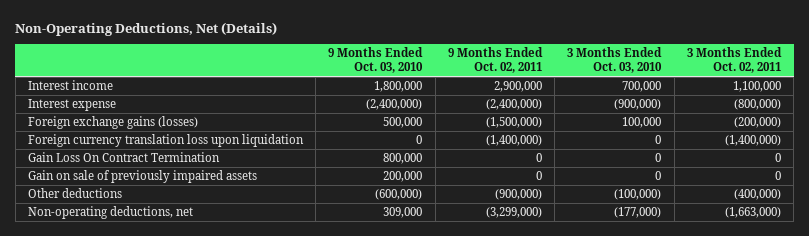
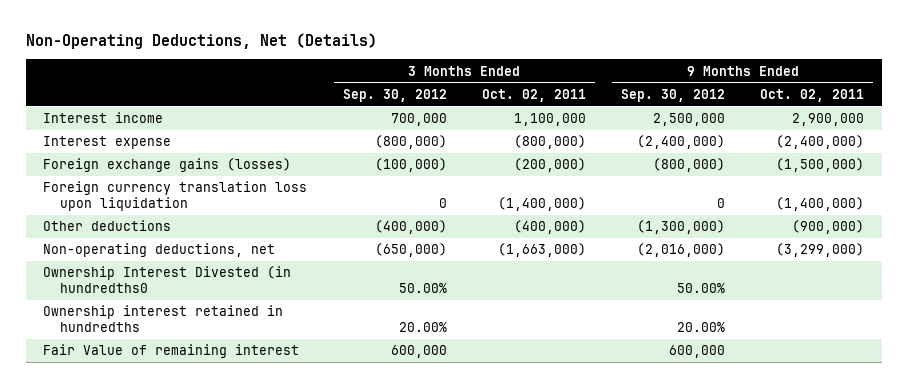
- | 9 Months Ended Oct. 03, 2010 | 9 Months Ended Oct. 02, 2011 | 3 Months Ended Oct. 03, 2010 | 3 Months Ended Oct. 02, 2011
+ | 3 Months Ended Sep. 30, 2012 | 3 Months Ended Oct. 02, 2011 | 9 Months Ended Sep. 30, 2012 | 9 Months Ended Oct. 02, 2011
- Gain Loss On Contract Termination | 800,000 | 0 | 0 | 0
- Gain on sale of previously impaired assets | 200,000 | 0 | 0 | 0
+ Ownership Interest Divested (in hundredths0 | 50.00% | | 50.00% |
+ Ownership interest retained in hundredths | 20.00% | | 20.00% |
+ Fair Value of remaining interest | 600,000 | | 600,000 |

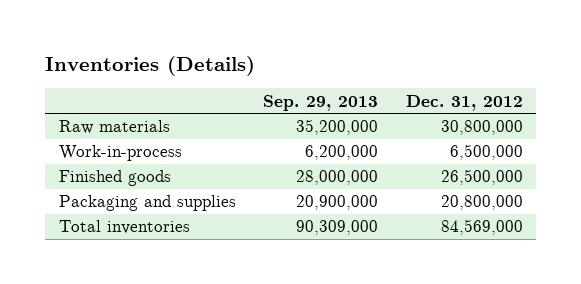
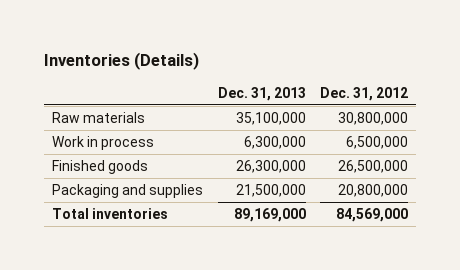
- | Sep. 29, 2013 | Dec. 31, 2012
+ | Dec. 31, 2013 | Dec. 31, 2012
- Work-in-process | 6,200,000 | 6,500,000
+ Work in process | 6,300,000 | 6,500,000

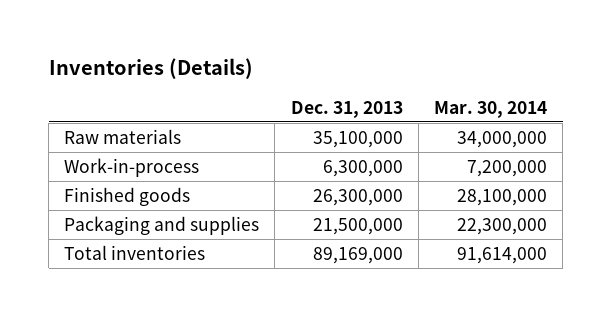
- | Dec. 31, 2013 | Dec. 31, 2012
+ | Dec. 31, 2013 | Mar. 30, 2014
- Work in process | 6,300,000 | 6,500,000
+ Work-in-process | 6,300,000 | 7,200,000

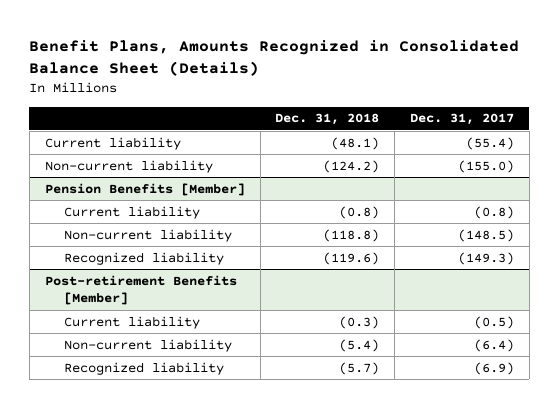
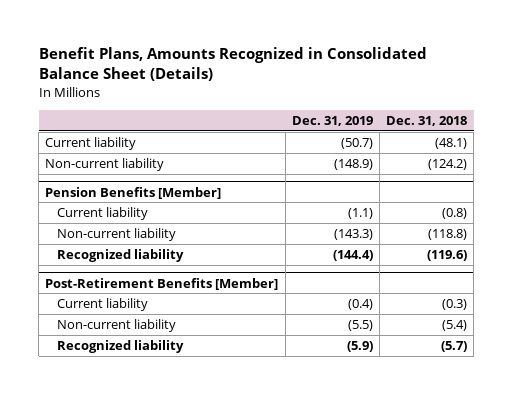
- | Dec. 31, 2018 | Dec. 31, 2017
+ | Dec. 31, 2019 | Dec. 31, 2018
- Post-retirement Benefits [Member]
+ Post-Retirement Benefits [Member]

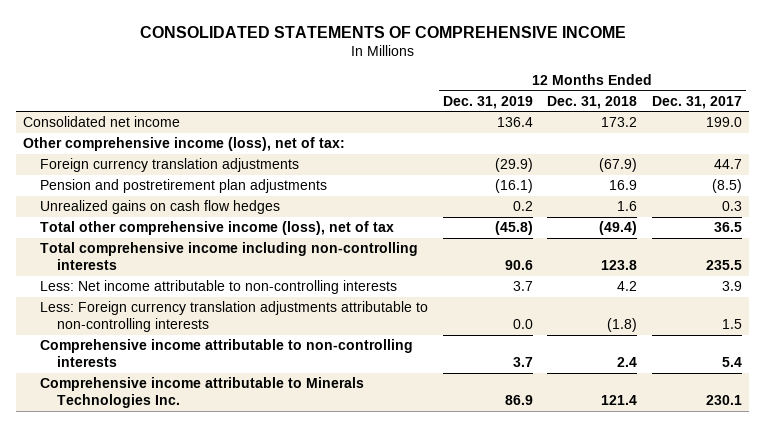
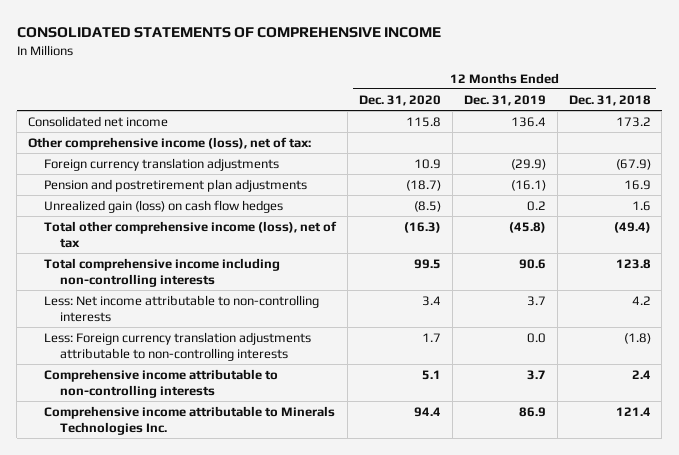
- | 12 Months Ended Dec. 31, 2019 | 12 Months Ended Dec. 31, 2018 | 12 Months Ended Dec. 31, 2017
+ | 12 Months Ended Dec. 31, 2020 | 12 Months Ended Dec. 31, 2019 | 12 Months Ended Dec. 31, 2018
- Unrealized gains on cash flow hedges | 0.2 | 1.6 | 0.3
+ Unrealized gain (loss) on cash flow hedges | (8.5) | 0.2 | 1.6

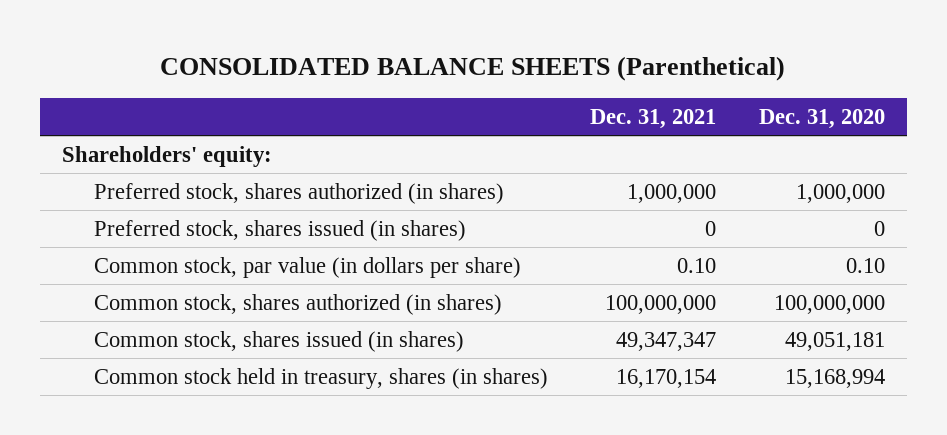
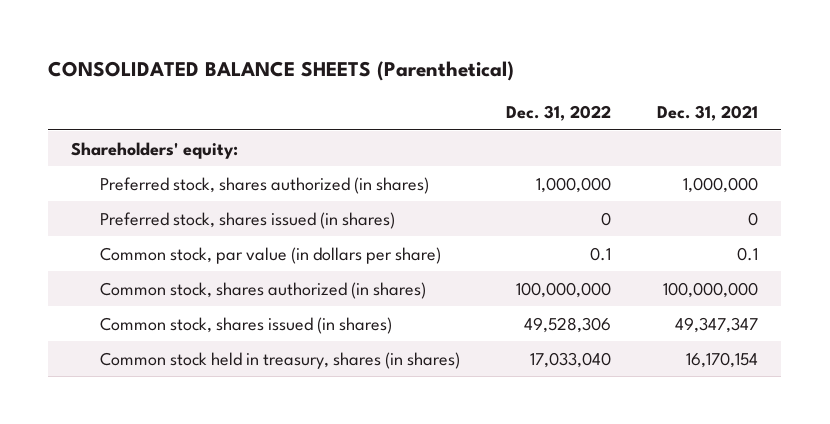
- | Dec. 31, 2021 | Dec. 31, 2020
+ | Dec. 31, 2022 | Dec. 31, 2021
- Common stock, par value (in dollars per share) | 0.10 | 0.10
+ Common stock, par value (in dollars per share) | 0.1 | 0.1

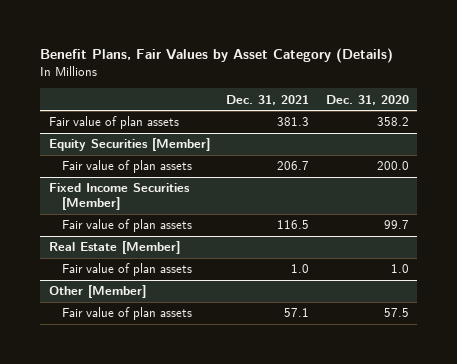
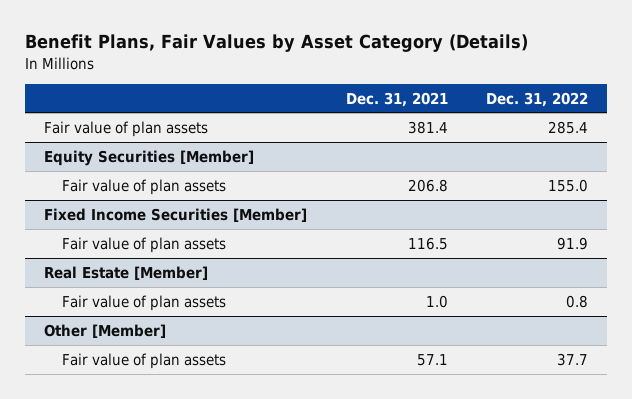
- | Dec. 31, 2021 | Dec. 31, 2020
+ | Dec. 31, 2021 | Dec. 31, 2022
- Fair value of plan assets | 381.3 | 358.2
+ Fair value of plan assets | 381.4 | 285.4
@ Equity Securities [Member]
- Fair value of plan assets | 206.7 | 200.0
+ Fair value of plan assets | 206.8 | 155.0

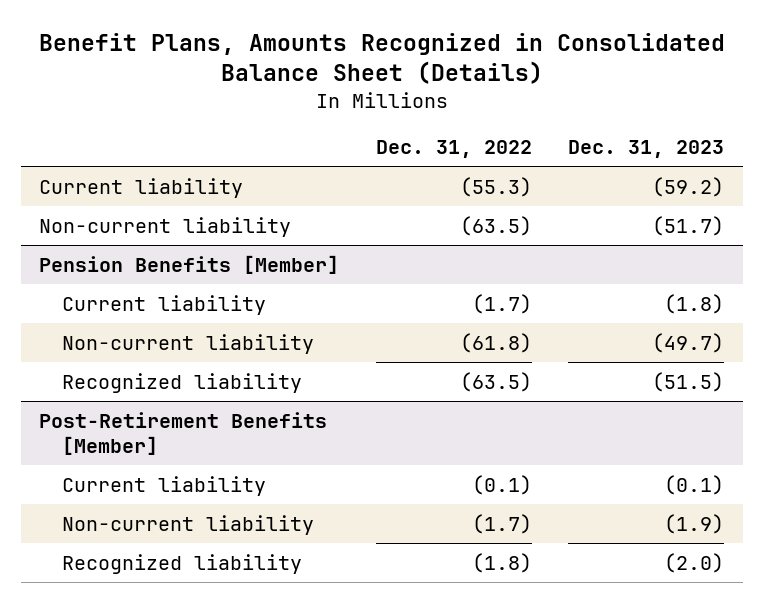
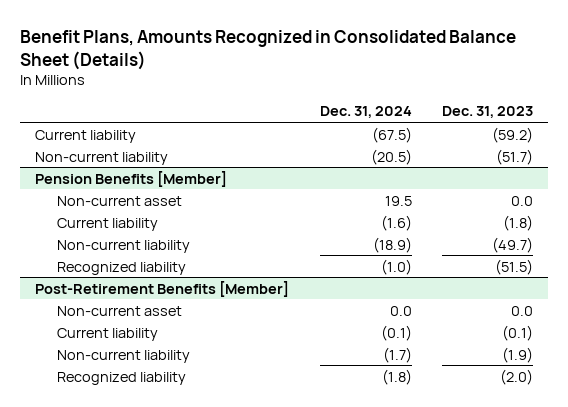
- | Dec. 31, 2022 | Dec. 31, 2023
+ | Dec. 31, 2024 | Dec. 31, 2023
@ Pension Benefits [Member]
+ Non-current asset | 19.5 | 0.0
@ Post-Retirement Benefits [Member]
+ Non-current asset | 0.0 | 0.0

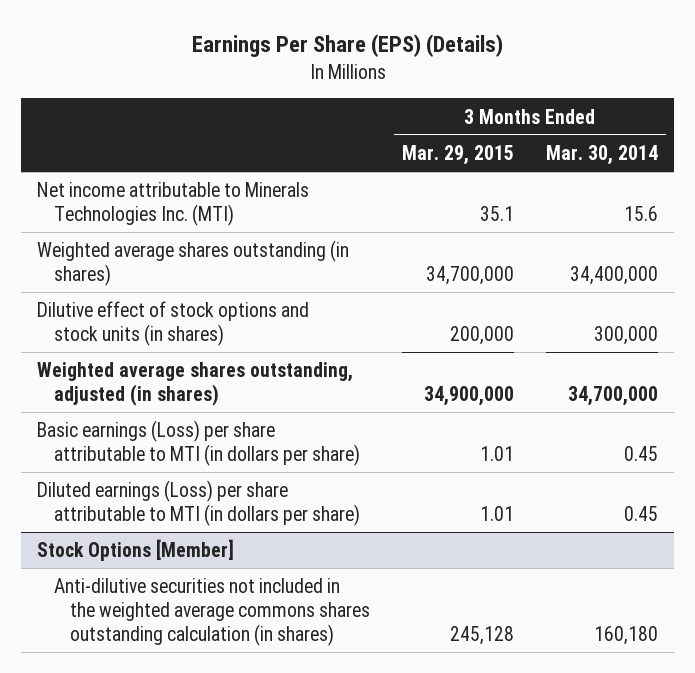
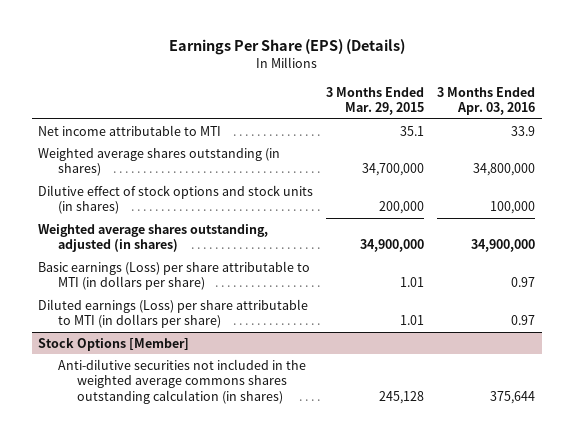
- | 3 Months Ended Mar. 29, 2015 | 3 Months Ended Mar. 30, 2014
+ | 3 Months Ended Mar. 29, 2015 | 3 Months Ended Apr. 03, 2016
- Net income attributable to Minerals Technologies Inc. (MTI) | 35.1 | 15.6
+ Net income attributable to MTI | 35.1 | 33.9

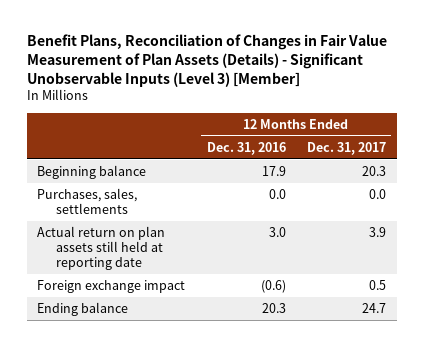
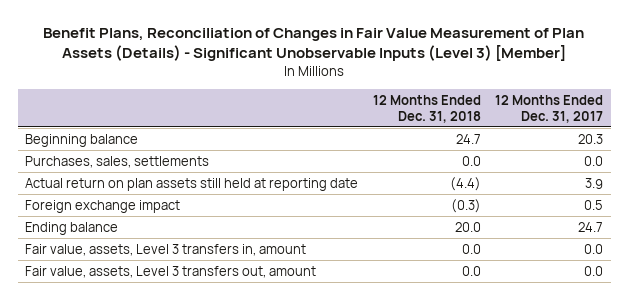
- | 12 Months Ended Dec. 31, 2016 | 12 Months Ended Dec. 31, 2017
+ | 12 Months Ended Dec. 31, 2018 | 12 Months Ended Dec. 31, 2017
+ Fair value, assets, Level 3 transfers in, amount | 0.0 | 0.0
+ Fair value, assets, Level 3 transfers out, amount | 0.0 | 0.0

